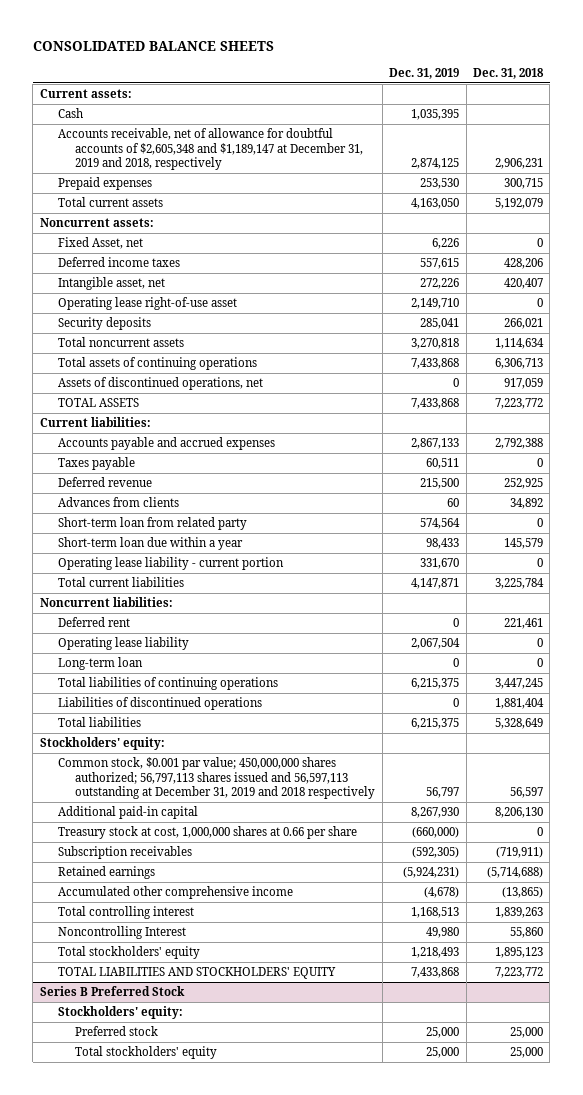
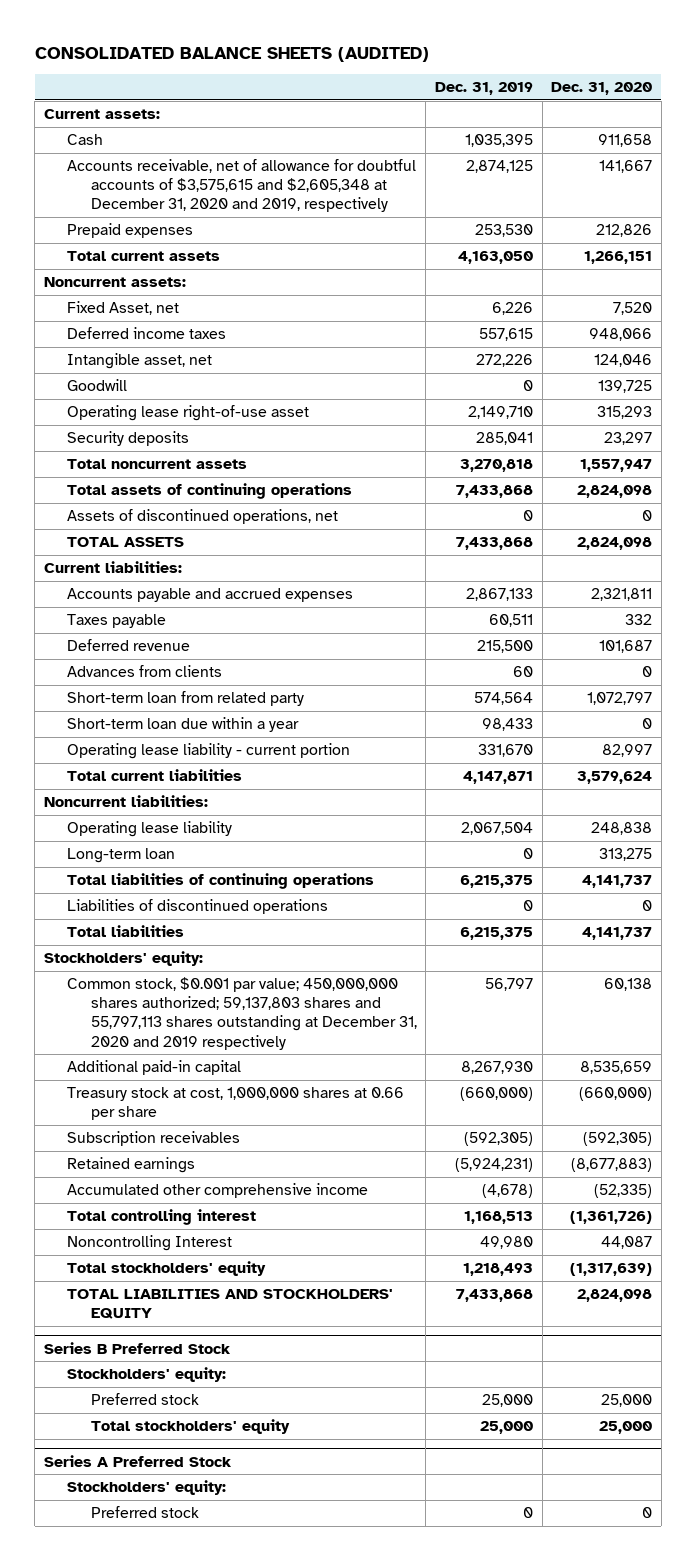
- CONSOLIDATED BALANCE SHEETS
+ CONSOLIDATED BALANCE SHEETS (AUDITED)
- | Dec. 31, 2019 | Dec. 31, 2018
+ | Dec. 31, 2019 | Dec. 31, 2020
- Accounts receivable, net of allowance for doubtful accounts of $2,605,348 and $1,189,147 at December 31, 2019 and 2018, respectively | 2,874,125 | 2,906,231
+ Accounts receivable, net of allowance for doubtful accounts of $3,575,615 and $2,605,348 at December 31, 2020 and 2019, respectively | 2,874,125 | 141,667
+ Goodwill | 0 | 139,725
- Deferred rent | 0 | 221,461
- Common stock, $0.001 par value; 450,000,000 shares authorized; 56,797,113 shares issued and 56,597,113 outstanding at December 31, 2019 and 2018 respectively | 56,797 | 56,597
+ Common stock, $0.001 par value; 450,000,000 shares authorized; 59,137,803 shares and 55,797,113 shares outstanding at December 31, 2020 and 2019 respectively | 56,797 | 60,138
+ Series A Preferred Stock
+ Stockholders' equity:
+ Preferred stock | 0 | 0

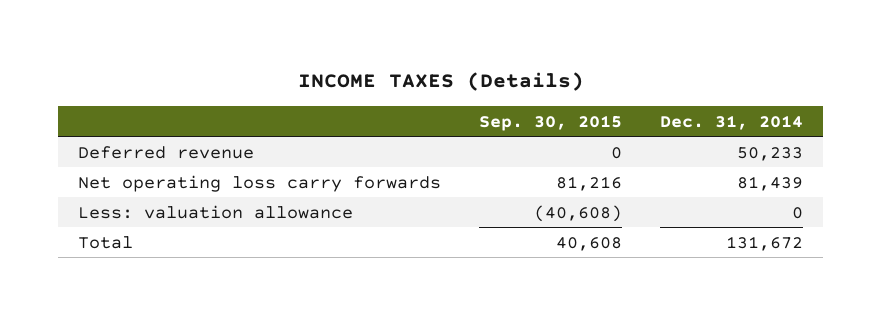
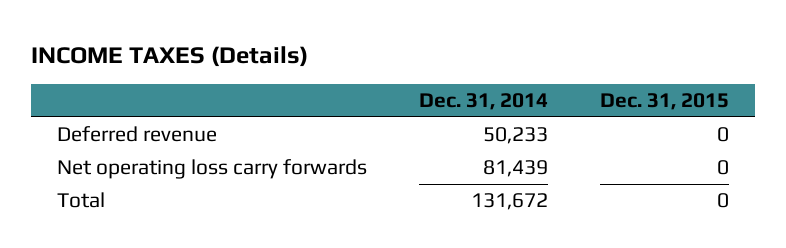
- | Sep. 30, 2015 | Dec. 31, 2014
+ | Dec. 31, 2014 | Dec. 31, 2015
- Less: valuation allowance | (40,608) | 0

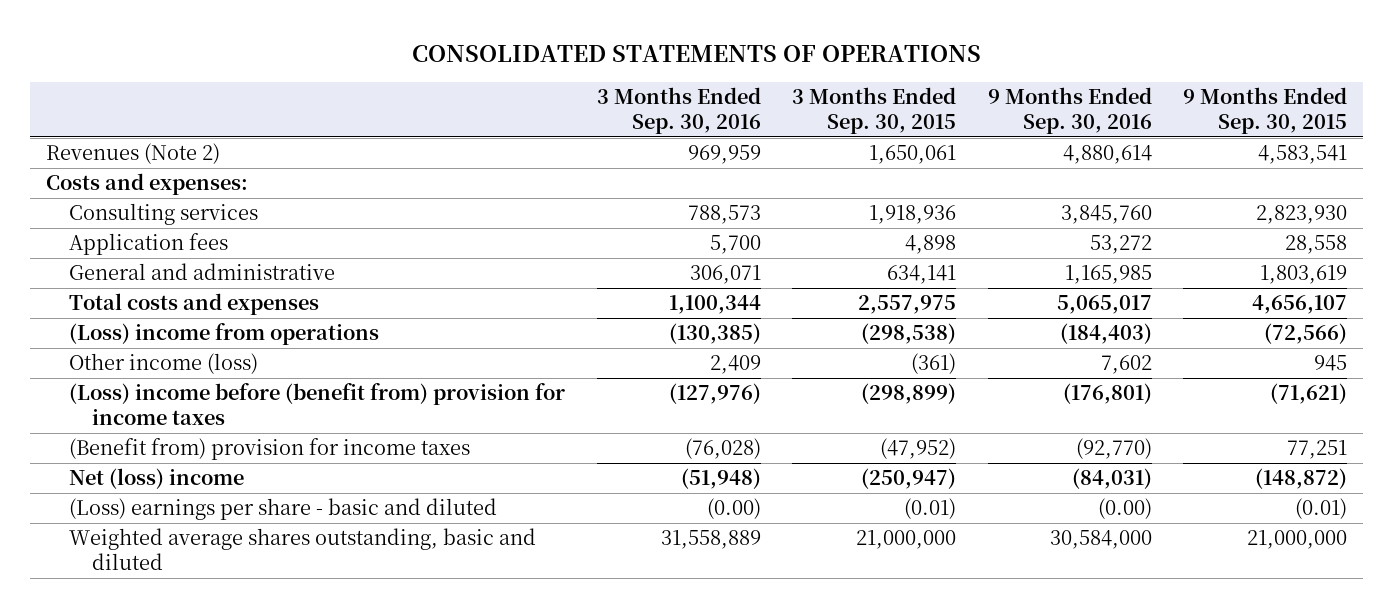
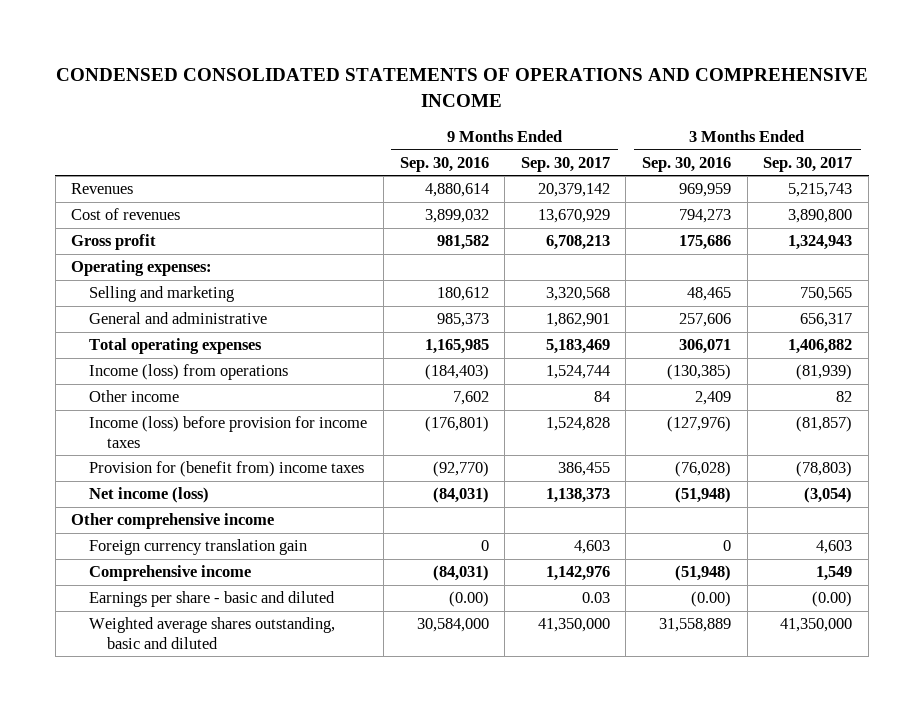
- CONSOLIDATED STATEMENTS OF OPERATIONS
+ CONDENSED CONSOLIDATED STATEMENTS OF OPERATIONS AND COMPREHENSIVE INCOME
- | 3 Months Ended Sep. 30, 2016 | 3 Months Ended Sep. 30, 2015 | 9 Months Ended Sep. 30, 2016 | 9 Months Ended Sep. 30, 2015
+ | 9 Months Ended Sep. 30, 2016 | 9 Months Ended Sep. 30, 2017 | 3 Months Ended Sep. 30, 2016 | 3 Months Ended Sep. 30, 2017
- Revenues (Note 2) | 969,959 | 1,650,061 | 4,880,614 | 4,583,541
- Costs and expenses:
- Consulting services | 788,573 | 1,918,936 | 3,845,760 | 2,823,930
- Application fees | 5,700 | 4,898 | 53,272 | 28,558
- General and administrative | 306,071 | 634,141 | 1,165,985 | 1,803,619
- Total costs and expenses | 1,100,344 | 2,557,975 | 5,065,017 | 4,656,107
- (Loss) income from operations | (130,385) | (298,538) | (184,403) | (72,566)
- Other income (loss) | 2,409 | (361) | 7,602 | 945
- (Loss) income before (benefit from) provision for income taxes | (127,976) | (298,899) | (176,801) | (71,621)
- (Benefit from) provision for income taxes | (76,028) | (47,952) | (92,770) | 77,251
- Net (loss) income | (51,948) | (250,947) | (84,031) | (148,872)
- (Loss) earnings per share - basic and diluted | (0.00) | (0.01) | (0.00) | (0.01)
+ Revenues | 4,880,614 | 20,379,142 | 969,959 | 5,215,743
+ Cost of revenues | 3,899,032 | 13,670,929 | 794,273 | 3,890,800
+ Gross profit | 981,582 | 6,708,213 | 175,686 | 1,324,943
+ Operating expenses:
+ Selling and marketing | 180,612 | 3,320,568 | 48,465 | 750,565
+ General and administrative | 985,373 | 1,862,901 | 257,606 | 656,317
+ Total operating expenses | 1,165,985 | 5,183,469 | 306,071 | 1,406,882
+ Income (loss) from operations | (184,403) | 1,524,744 | (130,385) | (81,939)
+ Other income | 7,602 | 84 | 2,409 | 82
+ Income (loss) before provision for income taxes | (176,801) | 1,524,828 | (127,976) | (81,857)
+ Provision for (benefit from) income taxes | (92,770) | 386,455 | (76,028) | (78,803)
+ Net income (loss) | (84,031) | 1,138,373 | (51,948) | (3,054)
+ Other comprehensive income
+ Foreign currency translation gain | 0 | 4,603 | 0 | 4,603
+ Comprehensive income | (84,031) | 1,142,976 | (51,948) | 1,549
+ Earnings per share - basic and diluted | (0.00) | 0.03 | (0.00) | (0.00)

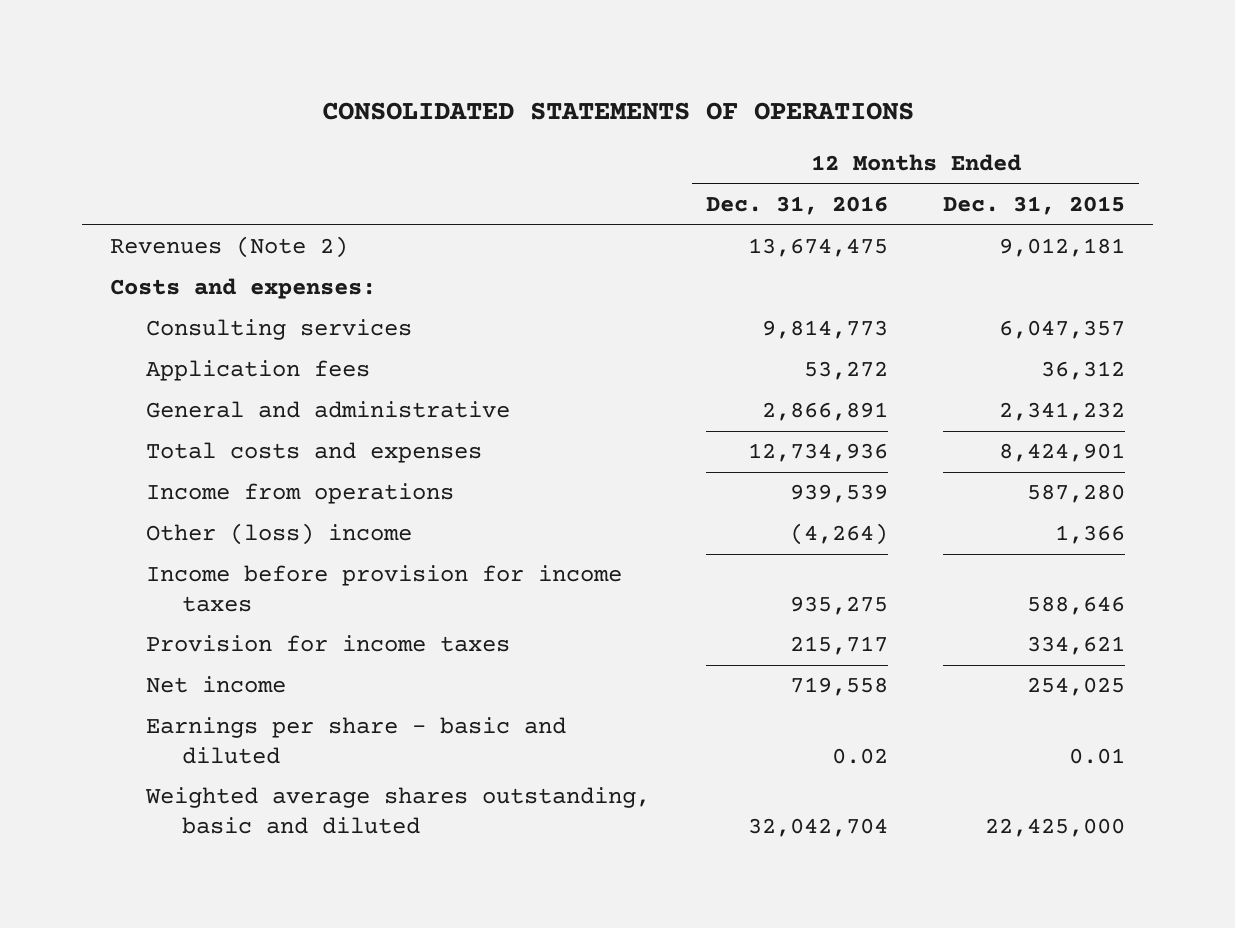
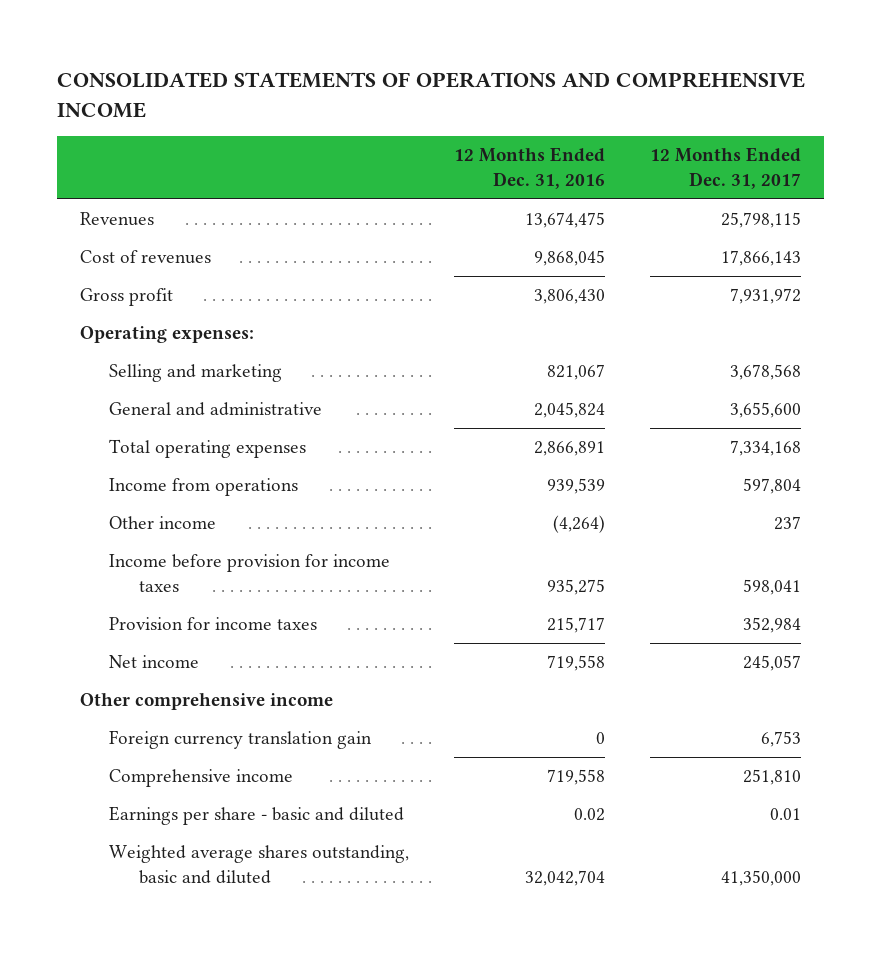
- CONSOLIDATED STATEMENTS OF OPERATIONS
+ CONSOLIDATED STATEMENTS OF OPERATIONS AND COMPREHENSIVE INCOME
- | 12 Months Ended Dec. 31, 2016 | 12 Months Ended Dec. 31, 2015
+ | 12 Months Ended Dec. 31, 2016 | 12 Months Ended Dec. 31, 2017
- Revenues (Note 2) | 13,674,475 | 9,012,181
- Costs and expenses:
- Consulting services | 9,814,773 | 6,047,357
- Application fees | 53,272 | 36,312
- General and administrative | 2,866,891 | 2,341,232
- Total costs and expenses | 12,734,936 | 8,424,901
+ Revenues | 13,674,475 | 25,798,115
+ Cost of revenues | 9,868,045 | 17,866,143
+ Gross profit | 3,806,430 | 7,931,972
+ Operating expenses:
+ Selling and marketing | 821,067 | 3,678,568
+ General and administrative | 2,045,824 | 3,655,600
+ Total operating expenses | 2,866,891 | 7,334,168
- Other (loss) income | (4,264) | 1,366
+ Other income | (4,264) | 237
+ Other comprehensive income
+ Foreign currency translation gain | 0 | 6,753
+ Comprehensive income | 719,558 | 251,810

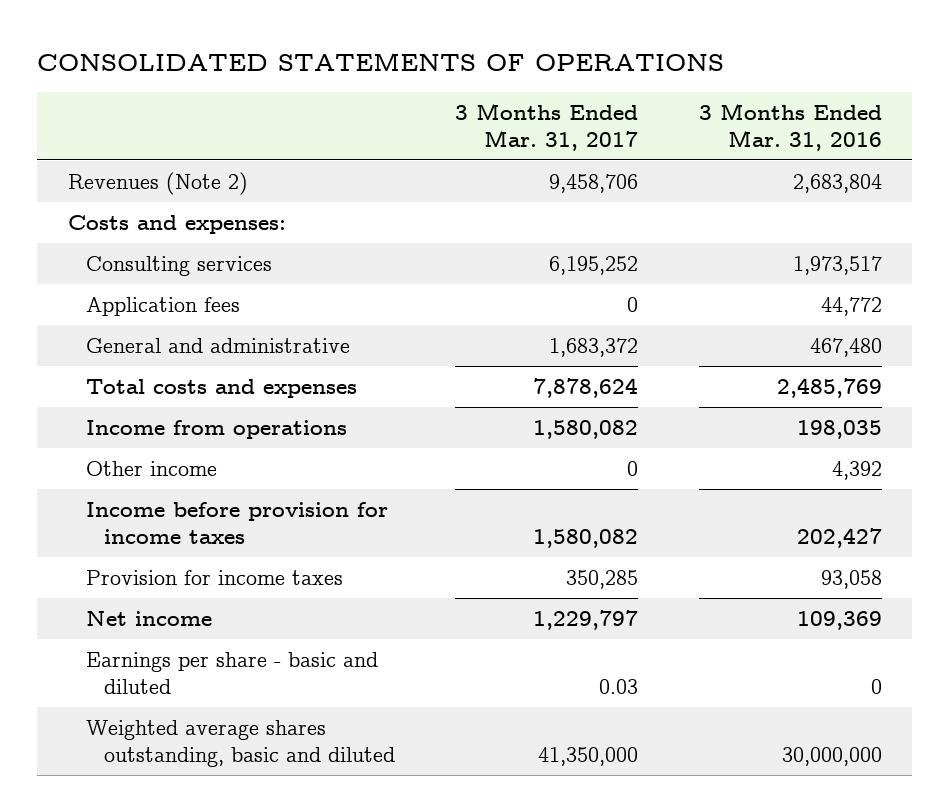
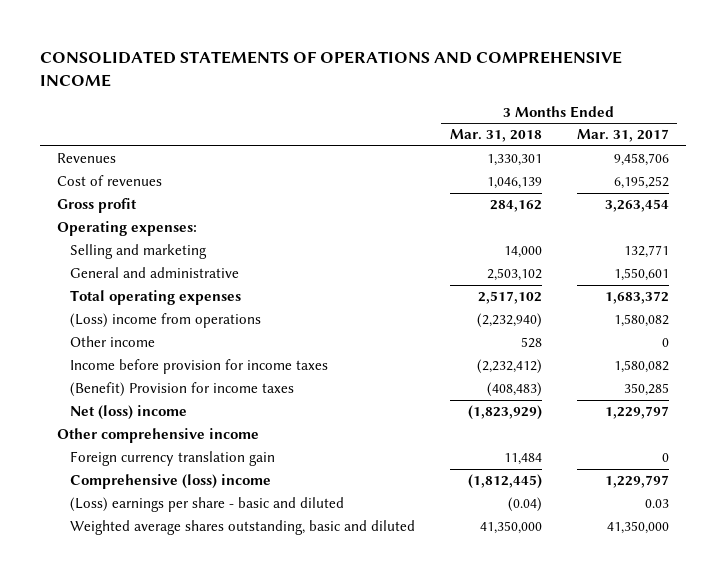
- CONSOLIDATED STATEMENTS OF OPERATIONS
+ CONSOLIDATED STATEMENTS OF OPERATIONS AND COMPREHENSIVE INCOME
- | 3 Months Ended Mar. 31, 2017 | 3 Months Ended Mar. 31, 2016
+ | 3 Months Ended Mar. 31, 2018 | 3 Months Ended Mar. 31, 2017
- Revenues (Note 2) | 9,458,706 | 2,683,804
- Costs and expenses:
- Consulting services | 6,195,252 | 1,973,517
- Application fees | 0 | 44,772
- General and administrative | 1,683,372 | 467,480
- Total costs and expenses | 7,878,624 | 2,485,769
- Income from operations | 1,580,082 | 198,035
+ Revenues | 1,330,301 | 9,458,706
+ Cost of revenues | 1,046,139 | 6,195,252
+ Gross profit | 284,162 | 3,263,454
+ Operating expenses:
+ Selling and marketing | 14,000 | 132,771
+ General and administrative | 2,503,102 | 1,550,601
+ Total operating expenses | 2,517,102 | 1,683,372
+ (Loss) income from operations | (2,232,940) | 1,580,082
- Provision for income taxes | 350,285 | 93,058
- Net income | 1,229,797 | 109,369
- Earnings per share - basic and diluted | 0.03 | 0
+ (Benefit) Provision for income taxes | (408,483) | 350,285
+ Net (loss) income | (1,823,929) | 1,229,797
+ Other comprehensive income
+ Foreign currency translation gain | 11,484 | 0
+ Comprehensive (loss) income | (1,812,445) | 1,229,797
+ (Loss) earnings per share - basic and diluted | (0.04) | 0.03

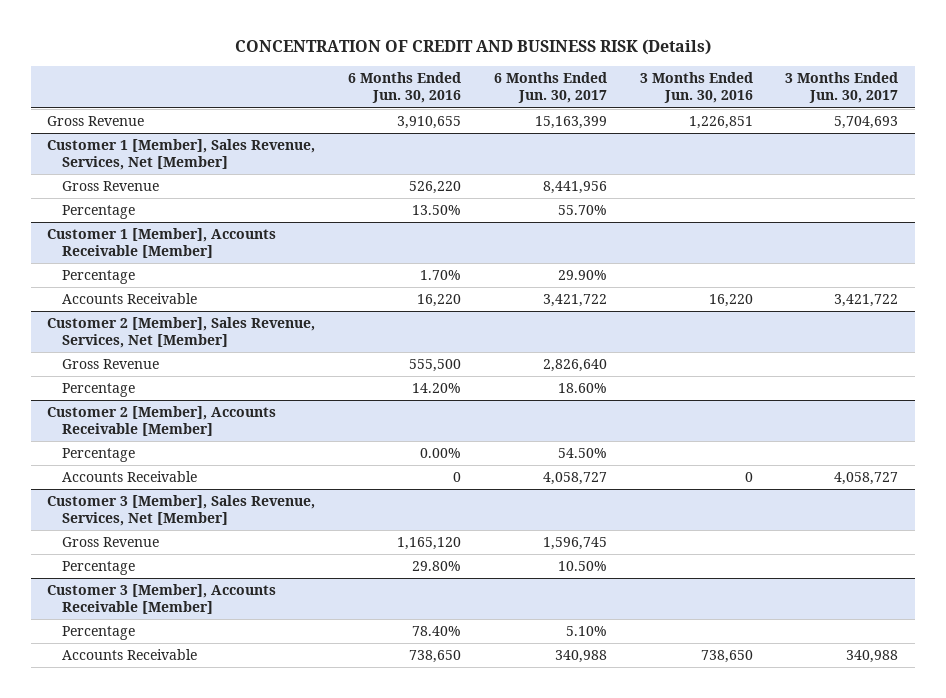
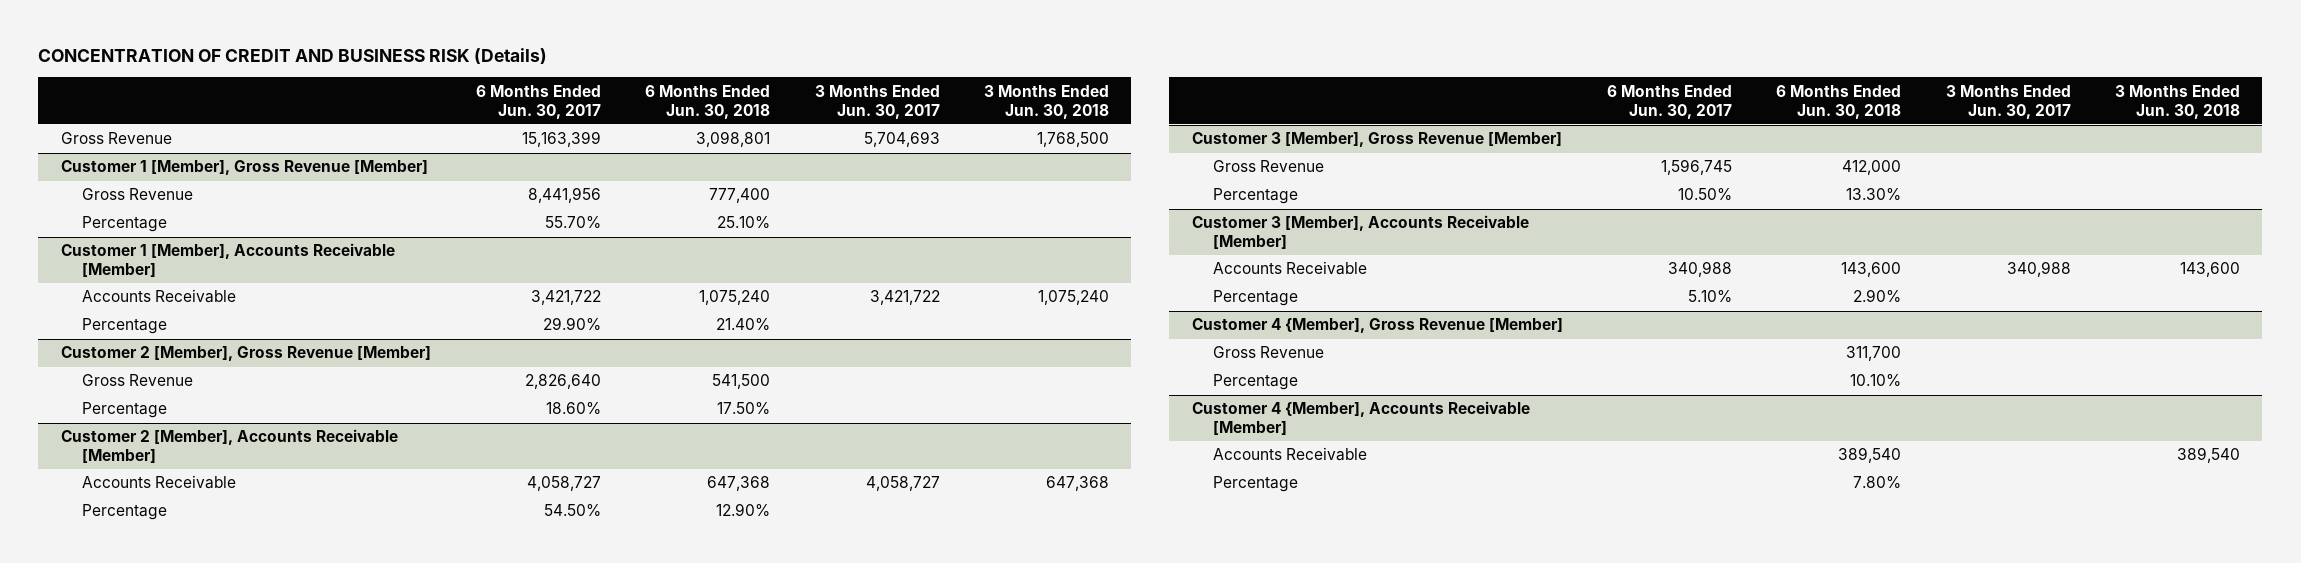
- | 6 Months Ended Jun. 30, 2016 | 6 Months Ended Jun. 30, 2017 | 3 Months Ended Jun. 30, 2016 | 3 Months Ended Jun. 30, 2017
+ | 6 Months Ended Jun. 30, 2017 | 6 Months Ended Jun. 30, 2018 | 3 Months Ended Jun. 30, 2017 | 3 Months Ended Jun. 30, 2018
- Customer 1 [Member], Sales Revenue, Services, Net [Member]
+ Customer 1 [Member], Gross Revenue [Member]
- Customer 2 [Member], Sales Revenue, Services, Net [Member]
@ Customer 1 [Member], Accounts Receivable [Member]
moved down: Percentage | 29.90% | 21.40% | |
+ Customer 2 [Member], Gross Revenue [Member]
- Customer 3 [Member], Sales Revenue, Services, Net [Member]
@ Customer 2 [Member], Accounts Receivable [Member]
moved down: Percentage | 54.50% | 12.90% | |
+ Customer 3 [Member], Gross Revenue [Member]
@ Customer 3 [Member], Accounts Receivable [Member]
moved down: Percentage | 5.10% | 2.90% | |
+ Customer 4 {Member], Gross Revenue [Member]
+ Gross Revenue | | 311,700 | |
+ Percentage | | 10.10% | |
+ Customer 4 {Member], Accounts Receivable [Member]
+ Accounts Receivable | | 389,540 | | 389,540
+ Percentage | | 7.80% | |

